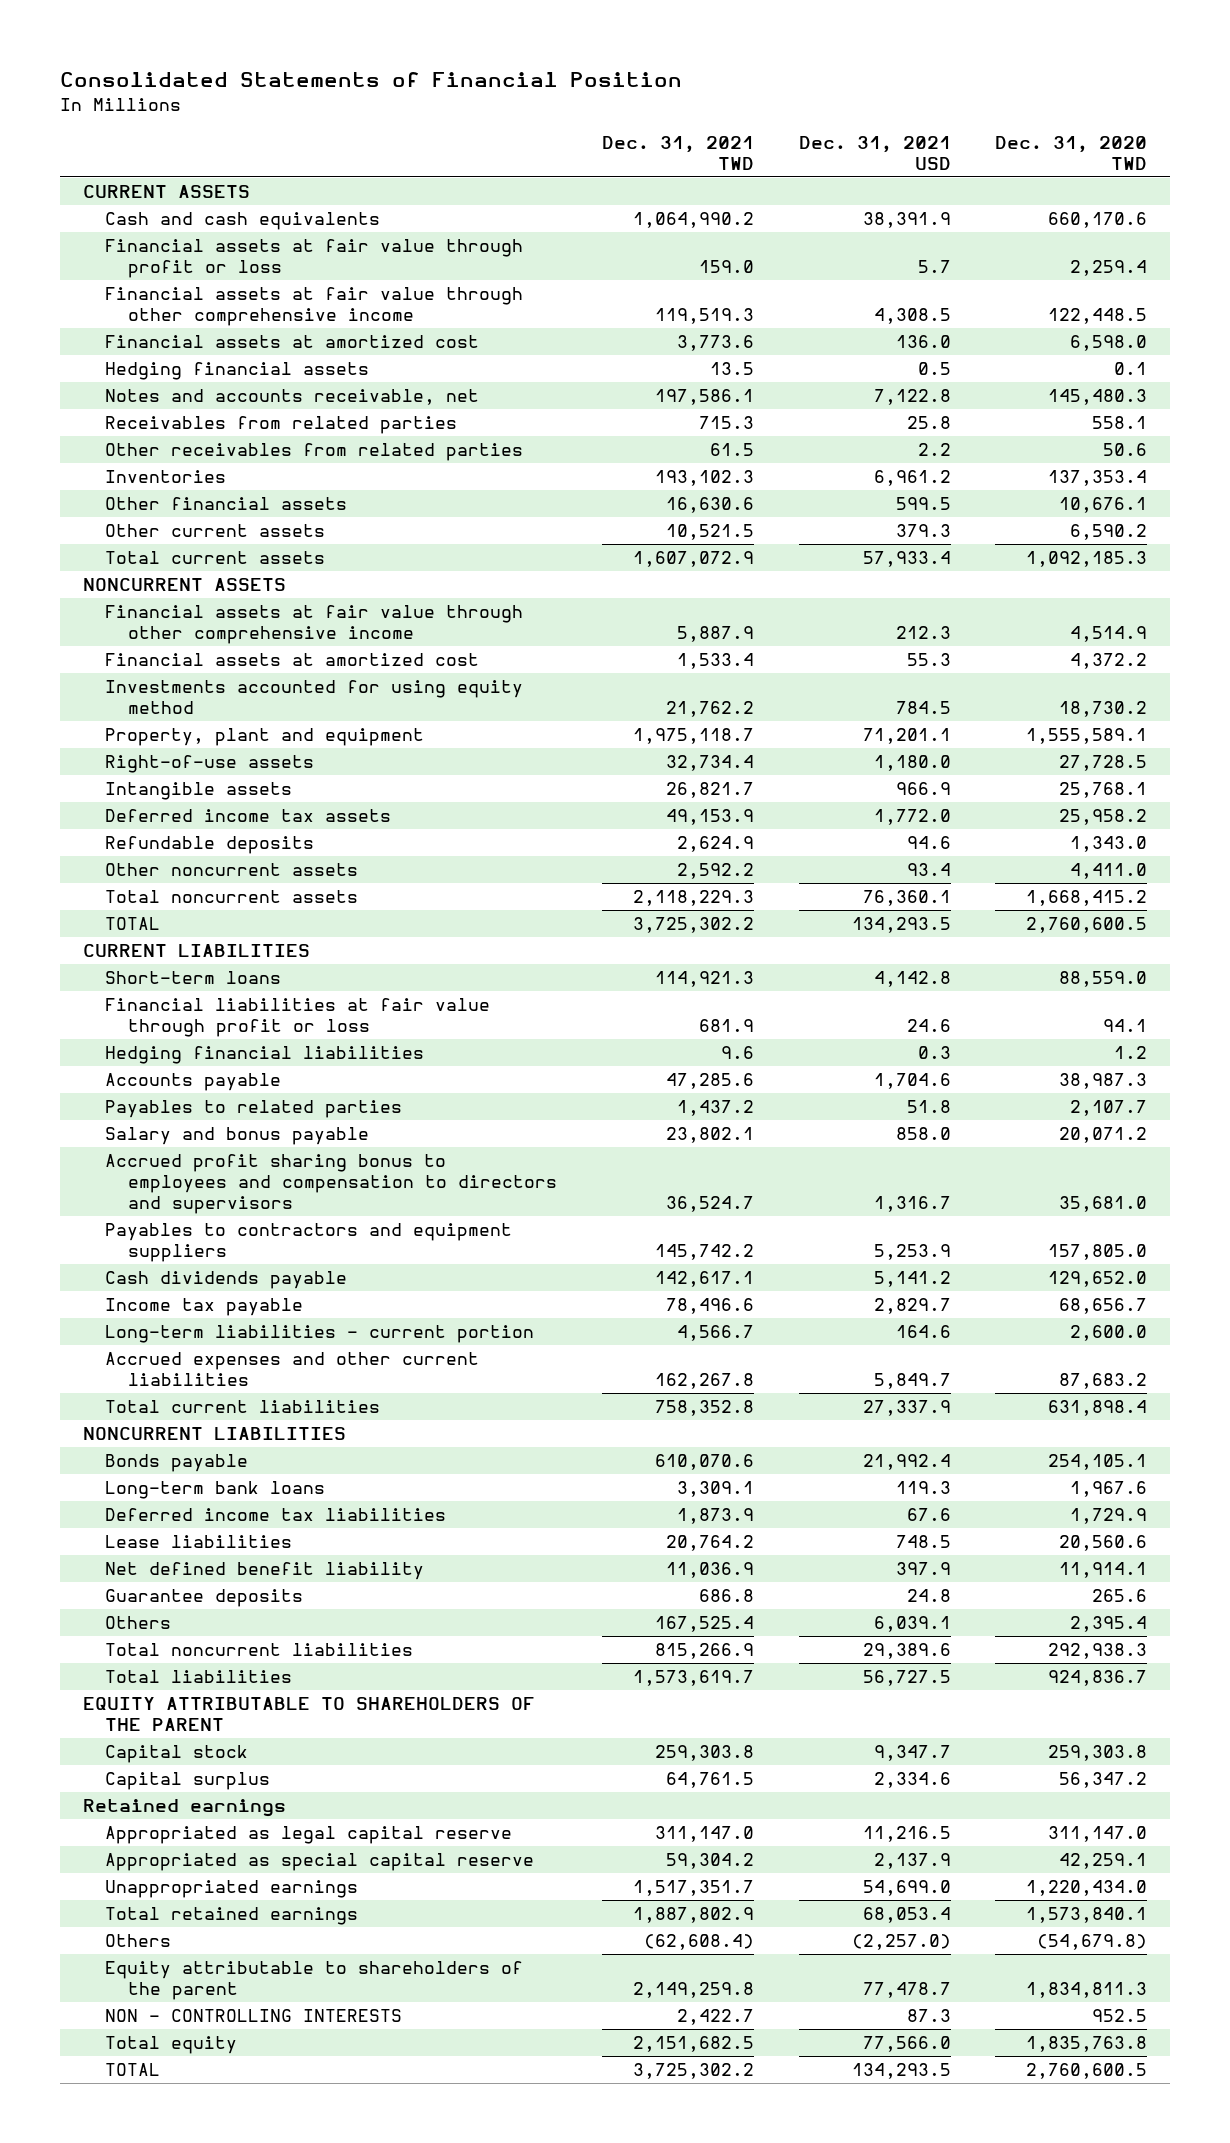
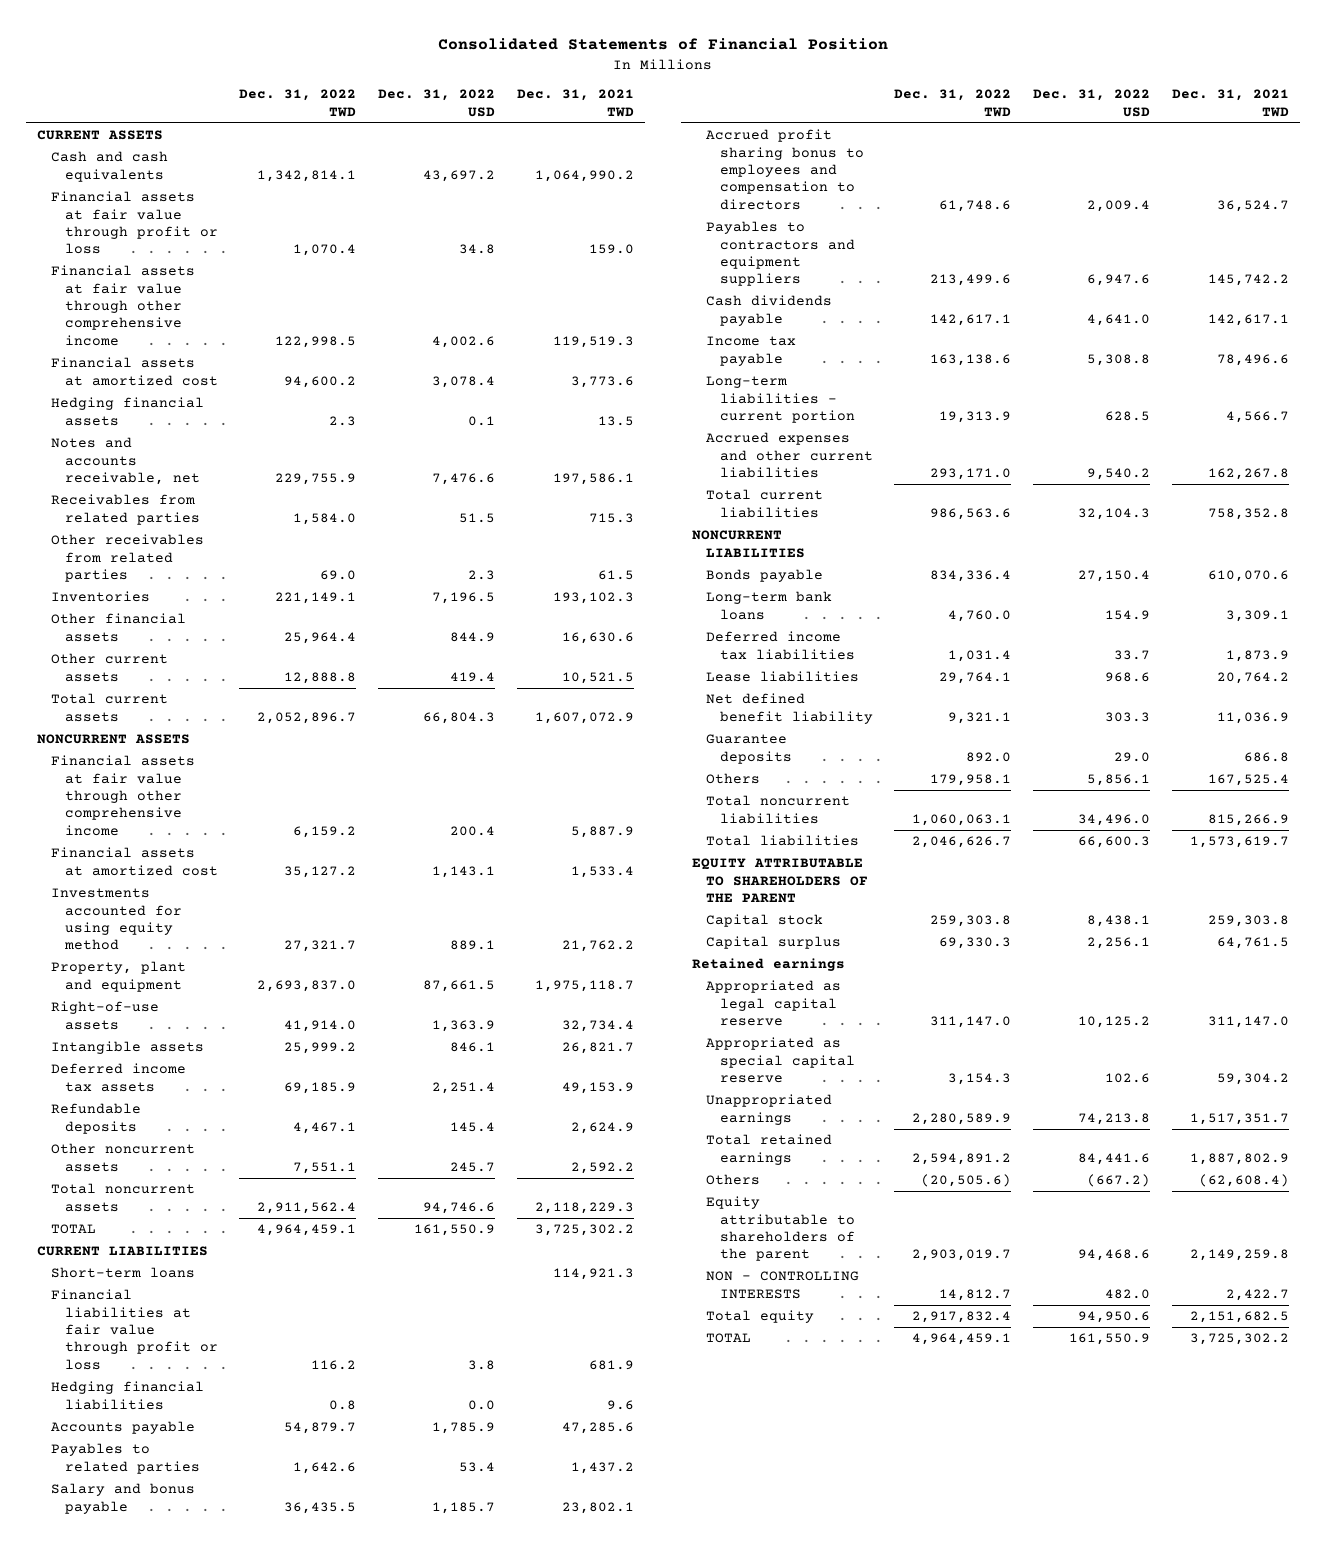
- | Dec. 31, 2021 TWD | Dec. 31, 2021 USD | Dec. 31, 2020 TWD
+ | Dec. 31, 2022 TWD | Dec. 31, 2022 USD | Dec. 31, 2021 TWD
- Accrued profit sharing bonus to employees and compensation to directors and supervisors | 36,524.7 | 1,316.7 | 35,681.0
+ Accrued profit sharing bonus to employees and compensation to directors | 61,748.6 | 2,009.4 | 36,524.7

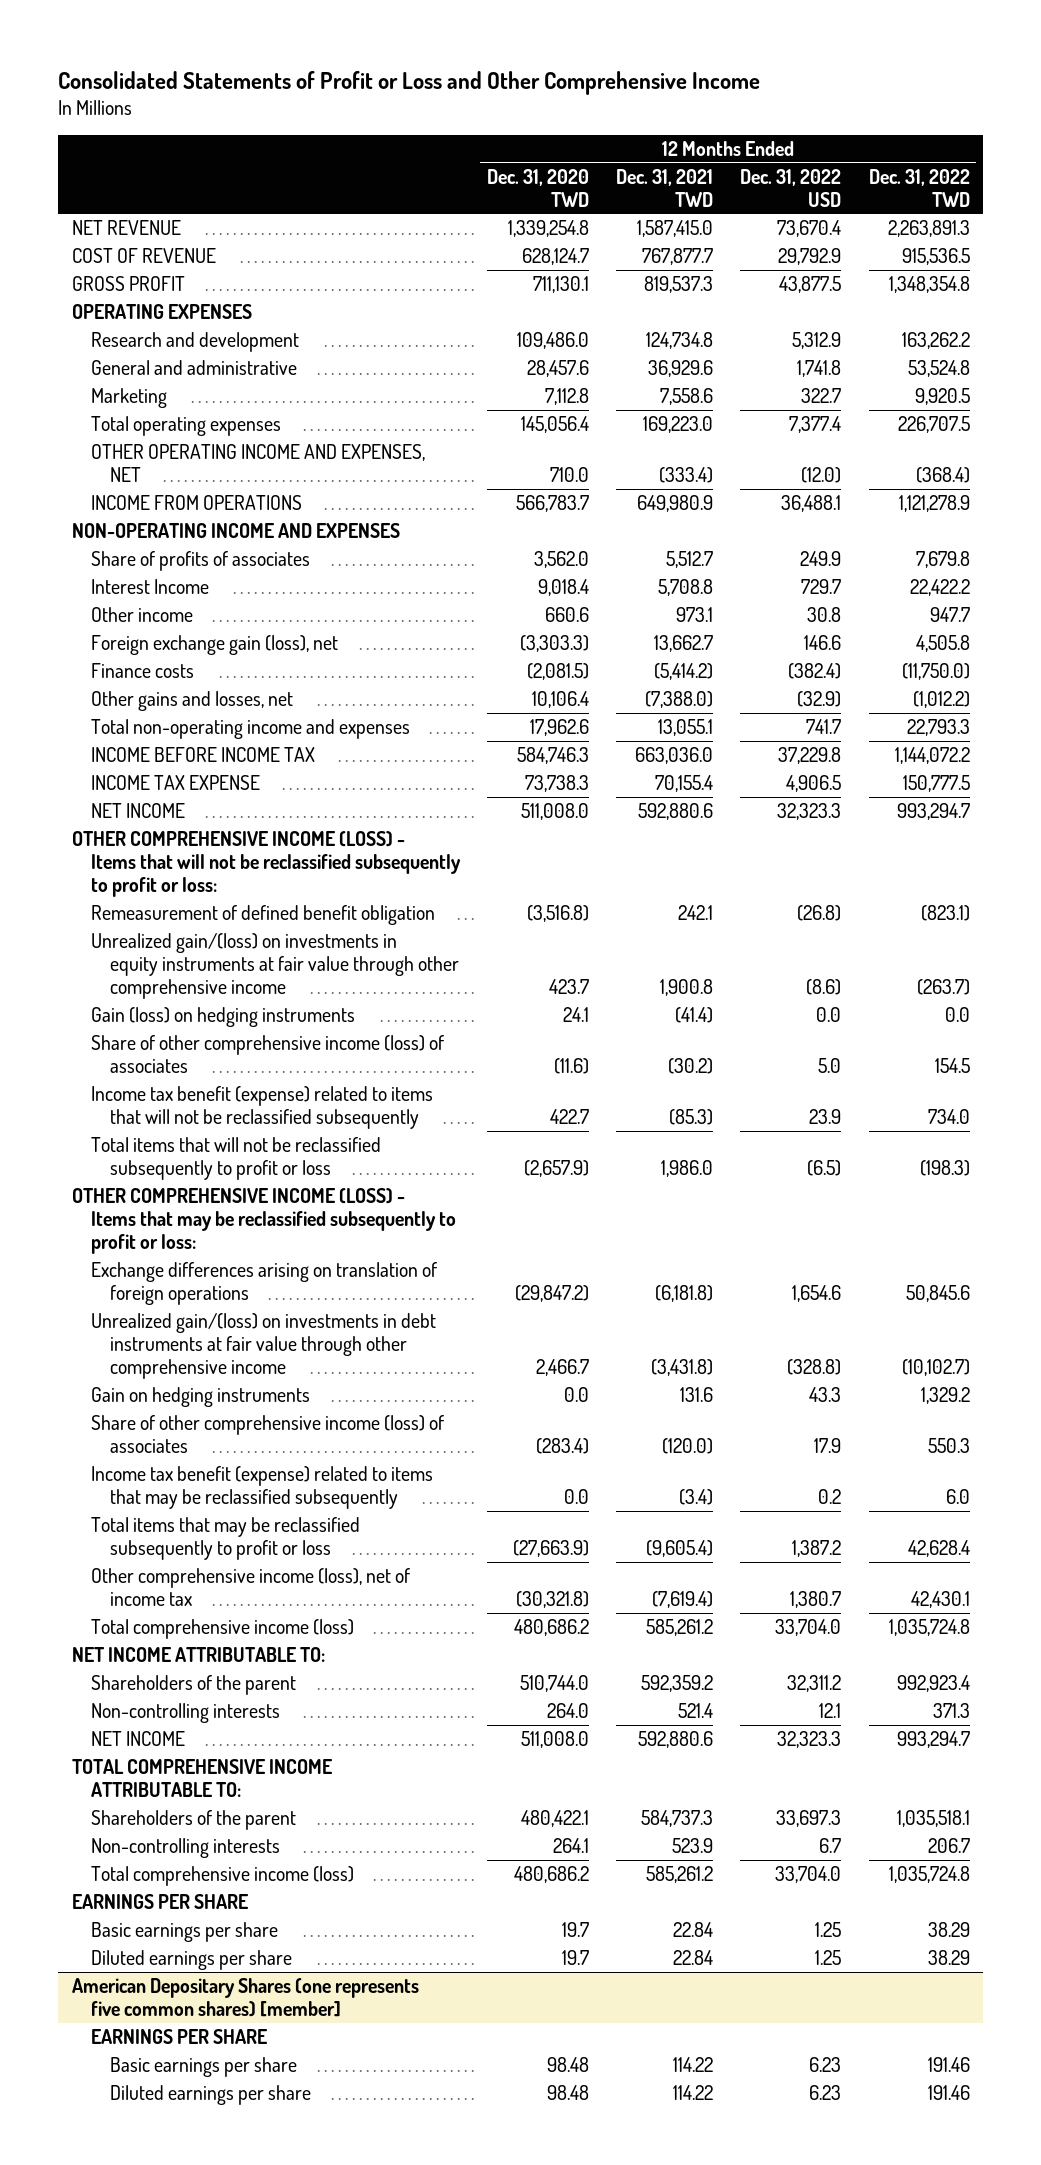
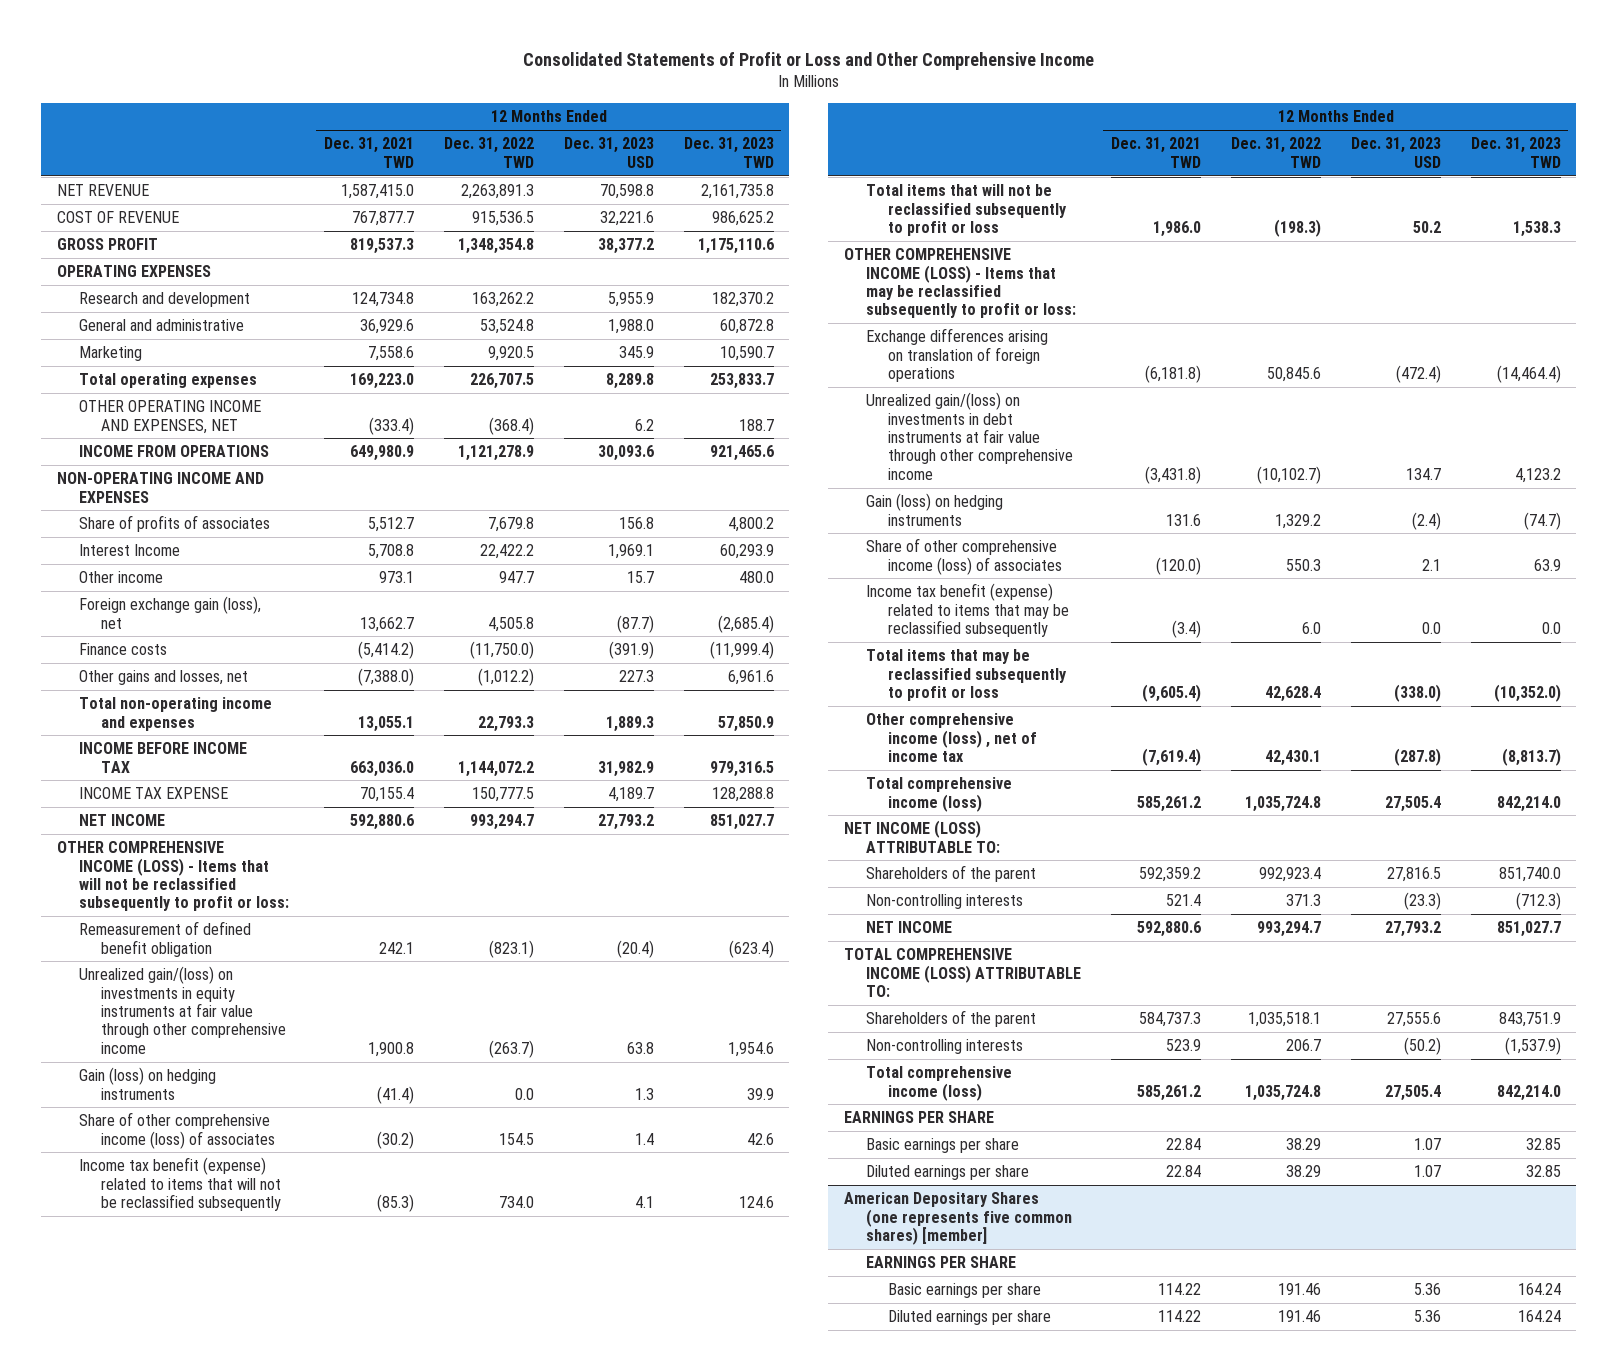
- | 12 Months Ended Dec. 31, 2020 TWD | 12 Months Ended Dec. 31, 2021 TWD | 12 Months Ended Dec. 31, 2022 USD | 12 Months Ended Dec. 31, 2022 TWD
+ | 12 Months Ended Dec. 31, 2021 TWD | 12 Months Ended Dec. 31, 2022 TWD | 12 Months Ended Dec. 31, 2023 USD | 12 Months Ended Dec. 31, 2023 TWD
- Gain on hedging instruments | 0.0 | 131.6 | 43.3 | 1,329.2
+ Gain (loss) on hedging instruments | 131.6 | 1,329.2 | (2.4) | (74.7)
- Other comprehensive income (loss), net of income tax | (30,321.8) | (7,619.4) | 1,380.7 | 42,430.1
+ Other comprehensive income (loss) , net of income tax | (7,619.4) | 42,430.1 | (287.8) | (8,813.7)
- NET INCOME ATTRIBUTABLE TO:
+ NET INCOME (LOSS) ATTRIBUTABLE TO:
- TOTAL COMPREHENSIVE INCOME ATTRIBUTABLE TO:
+ TOTAL COMPREHENSIVE INCOME (LOSS) ATTRIBUTABLE TO:

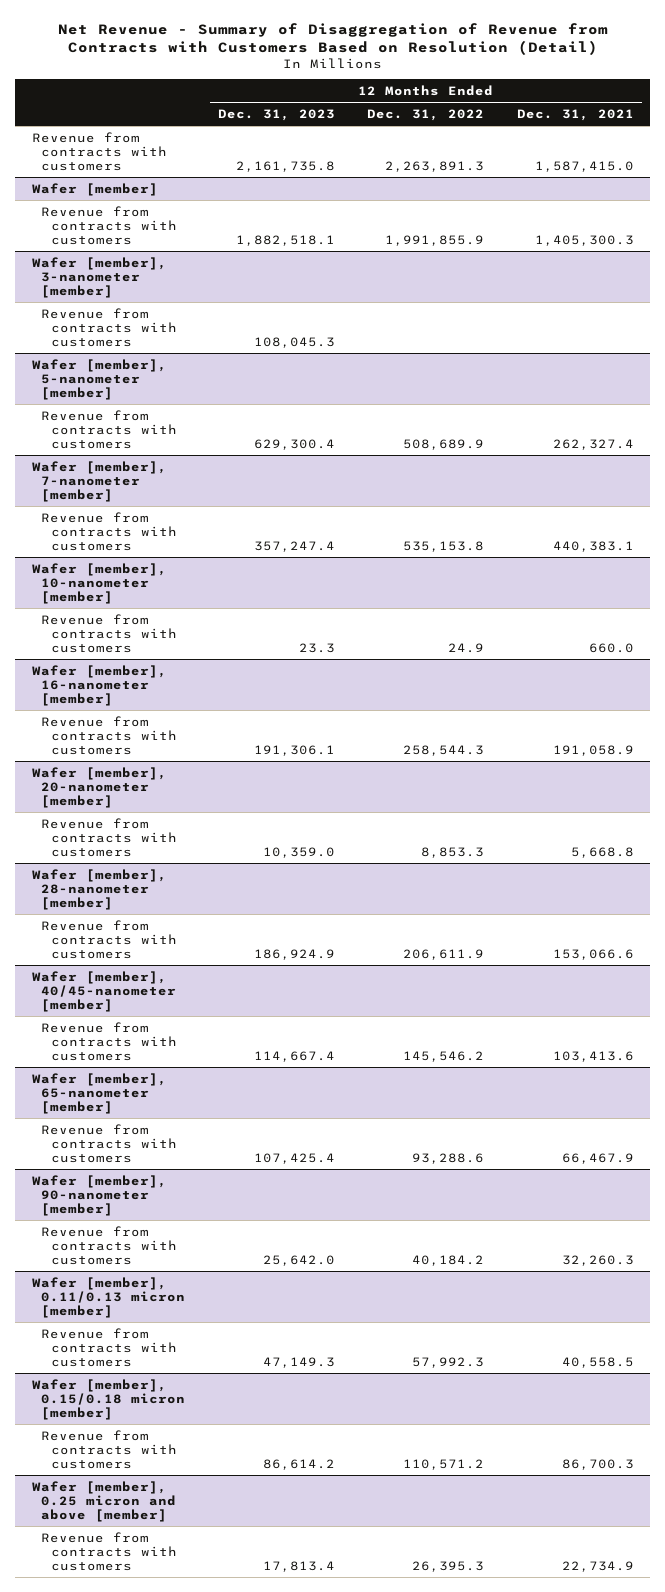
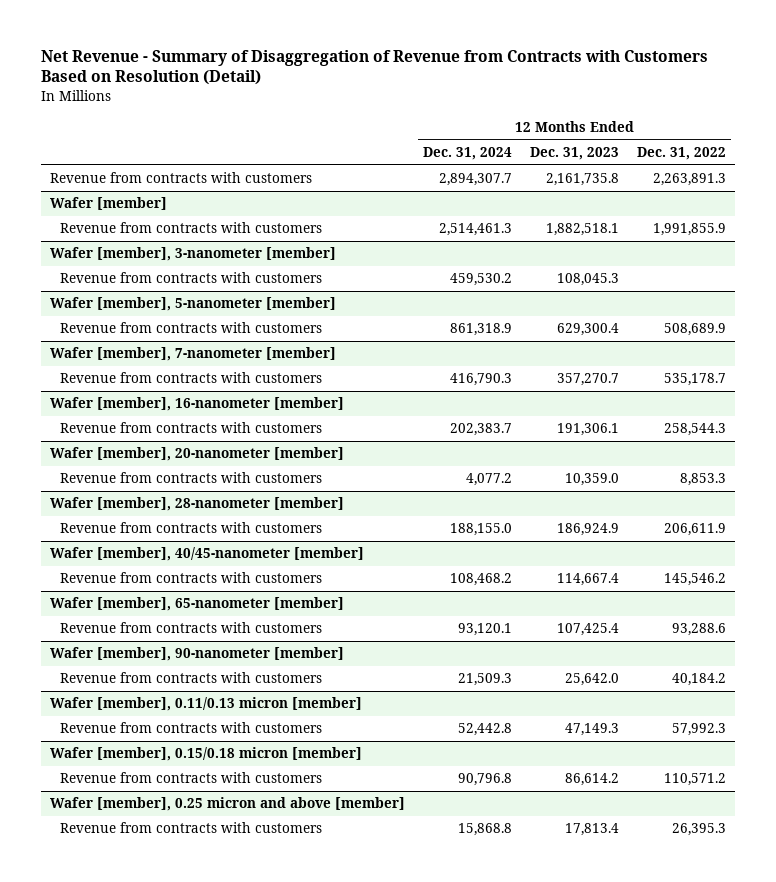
- | 12 Months Ended Dec. 31, 2023 | 12 Months Ended Dec. 31, 2022 | 12 Months Ended Dec. 31, 2021
+ | 12 Months Ended Dec. 31, 2024 | 12 Months Ended Dec. 31, 2023 | 12 Months Ended Dec. 31, 2022
@ Wafer [member], 7-nanometer [member]
- Revenue from contracts with customers | 357,247.4 | 535,153.8 | 440,383.1
- Wafer [member], 10-nanometer [member]
- Revenue from contracts with customers | 23.3 | 24.9 | 660.0
@ Wafer [member], 7-nanometer [member]
+ Revenue from contracts with customers | 416,790.3 | 357,270.7 | 535,178.7

